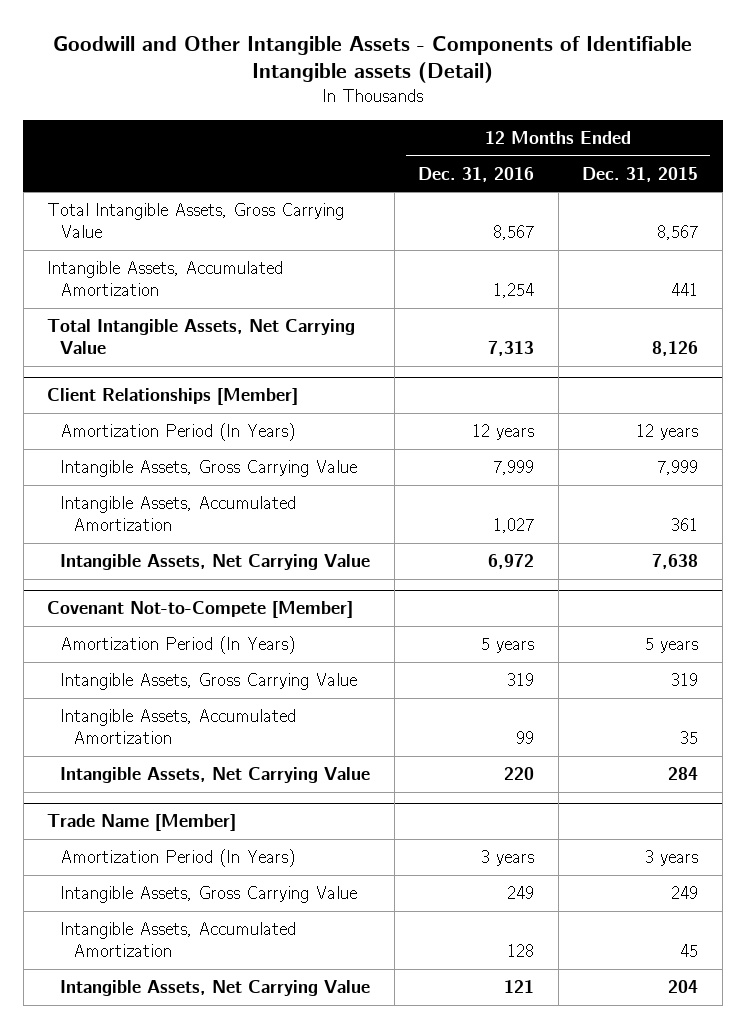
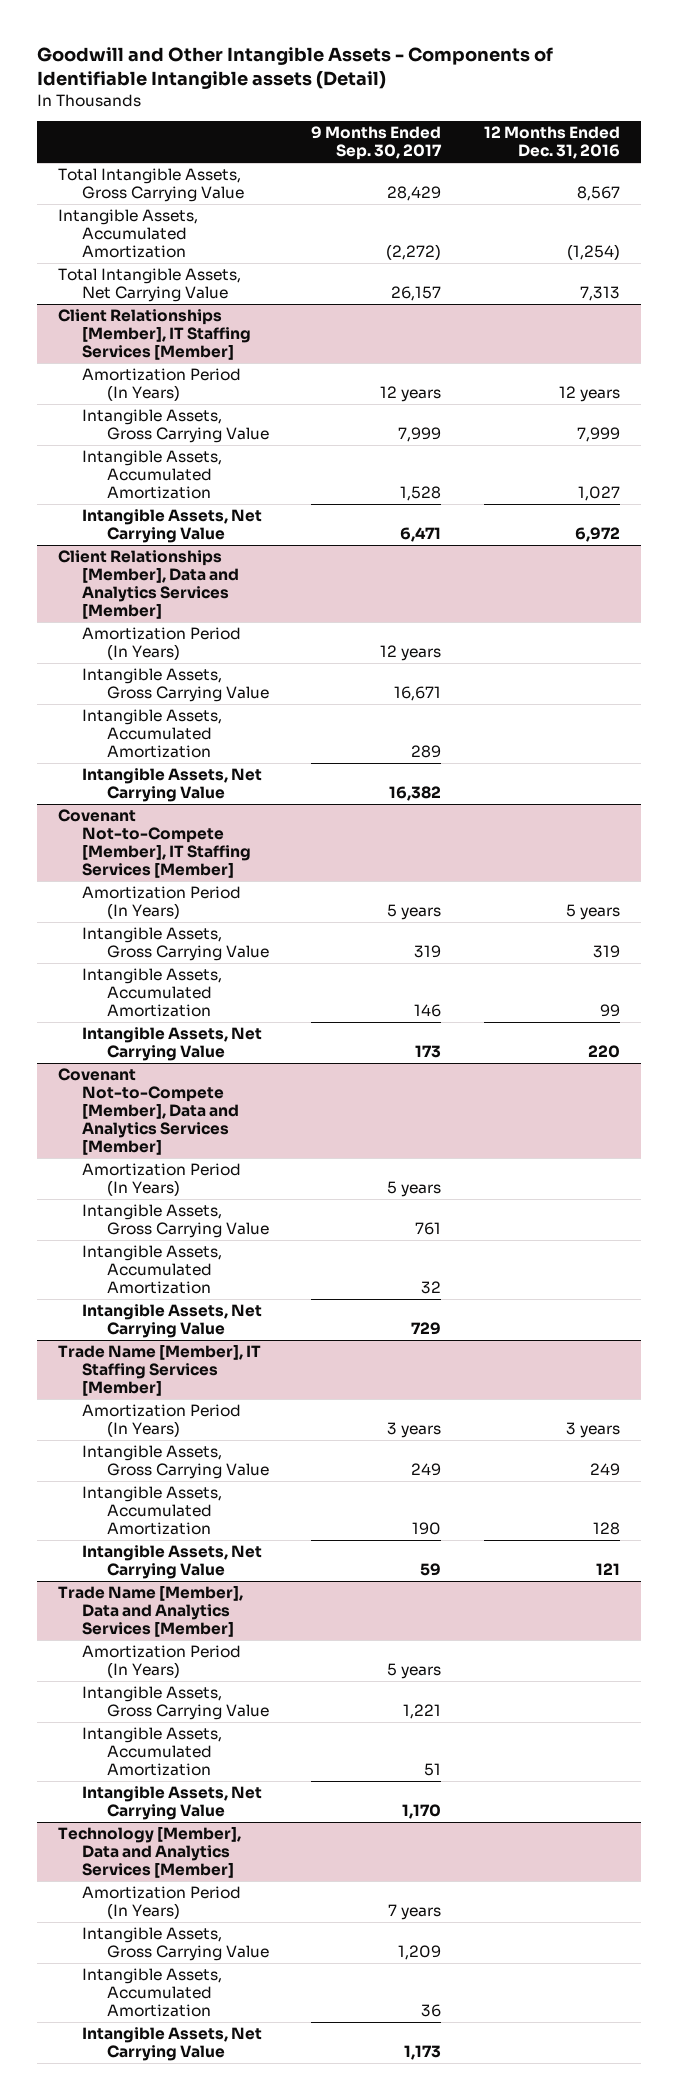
- | 12 Months Ended Dec. 31, 2016 | 12 Months Ended Dec. 31, 2015
+ | 9 Months Ended Sep. 30, 2017 | 12 Months Ended Dec. 31, 2016
- Intangible Assets, Accumulated Amortization | 1,254 | 441
+ Intangible Assets, Accumulated Amortization | (2,272) | (1,254)
- Client Relationships [Member]
+ Client Relationships [Member], IT Staffing Services [Member]
- Covenant Not-to-Compete [Member]
+ Client Relationships [Member], Data and Analytics Services [Member]
+ Amortization Period (In Years) | 12 years |
+ Intangible Assets, Gross Carrying Value | 16,671 |
+ Intangible Assets, Accumulated Amortization | 289 |
+ Intangible Assets, Net Carrying Value | 16,382 |
+ Covenant Not-to-Compete [Member], IT Staffing Services [Member]
- Trade Name [Member]
+ Covenant Not-to-Compete [Member], Data and Analytics Services [Member]
+ Amortization Period (In Years) | 5 years |
+ Intangible Assets, Gross Carrying Value | 761 |
+ Intangible Assets, Accumulated Amortization | 32 |
+ Intangible Assets, Net Carrying Value | 729 |
+ Trade Name [Member], IT Staffing Services [Member]
+ Trade Name [Member], Data and Analytics Services [Member]
+ Amortization Period (In Years) | 5 years |
+ Intangible Assets, Gross Carrying Value | 1,221 |
+ Intangible Assets, Accumulated Amortization | 51 |
+ Intangible Assets, Net Carrying Value | 1,170 |
+ Technology [Member], Data and Analytics Services [Member]
+ Amortization Period (In Years) | 7 years |
+ Intangible Assets, Gross Carrying Value | 1,209 |
+ Intangible Assets, Accumulated Amortization | 36 |
+ Intangible Assets, Net Carrying Value | 1,173 |

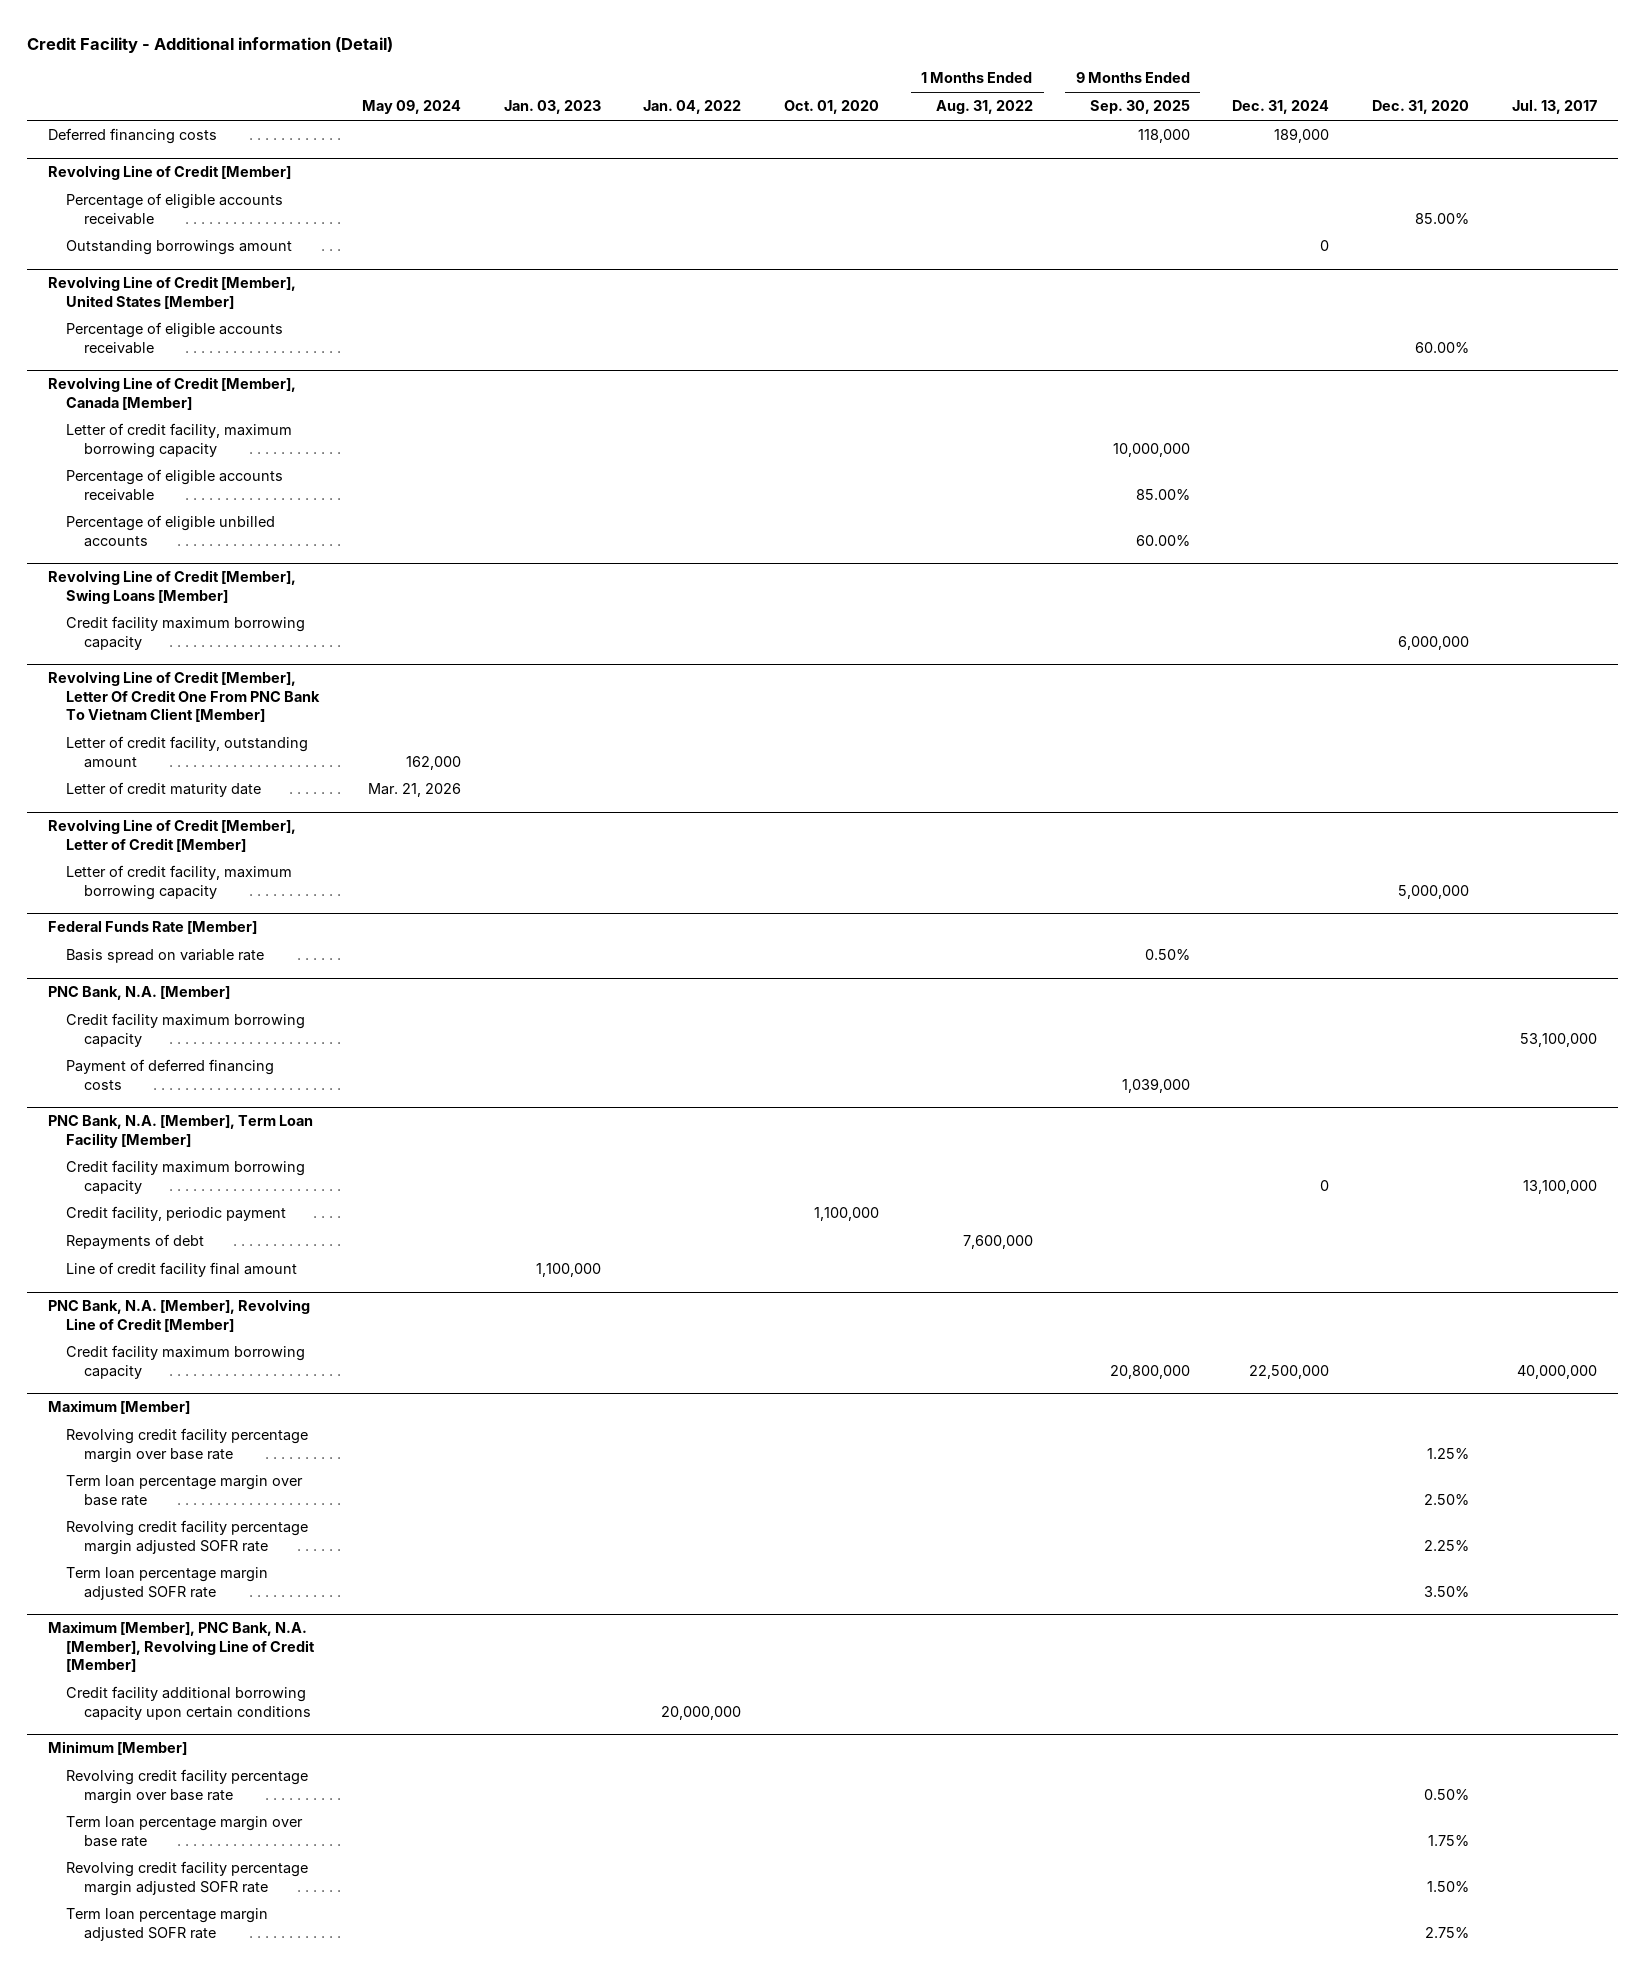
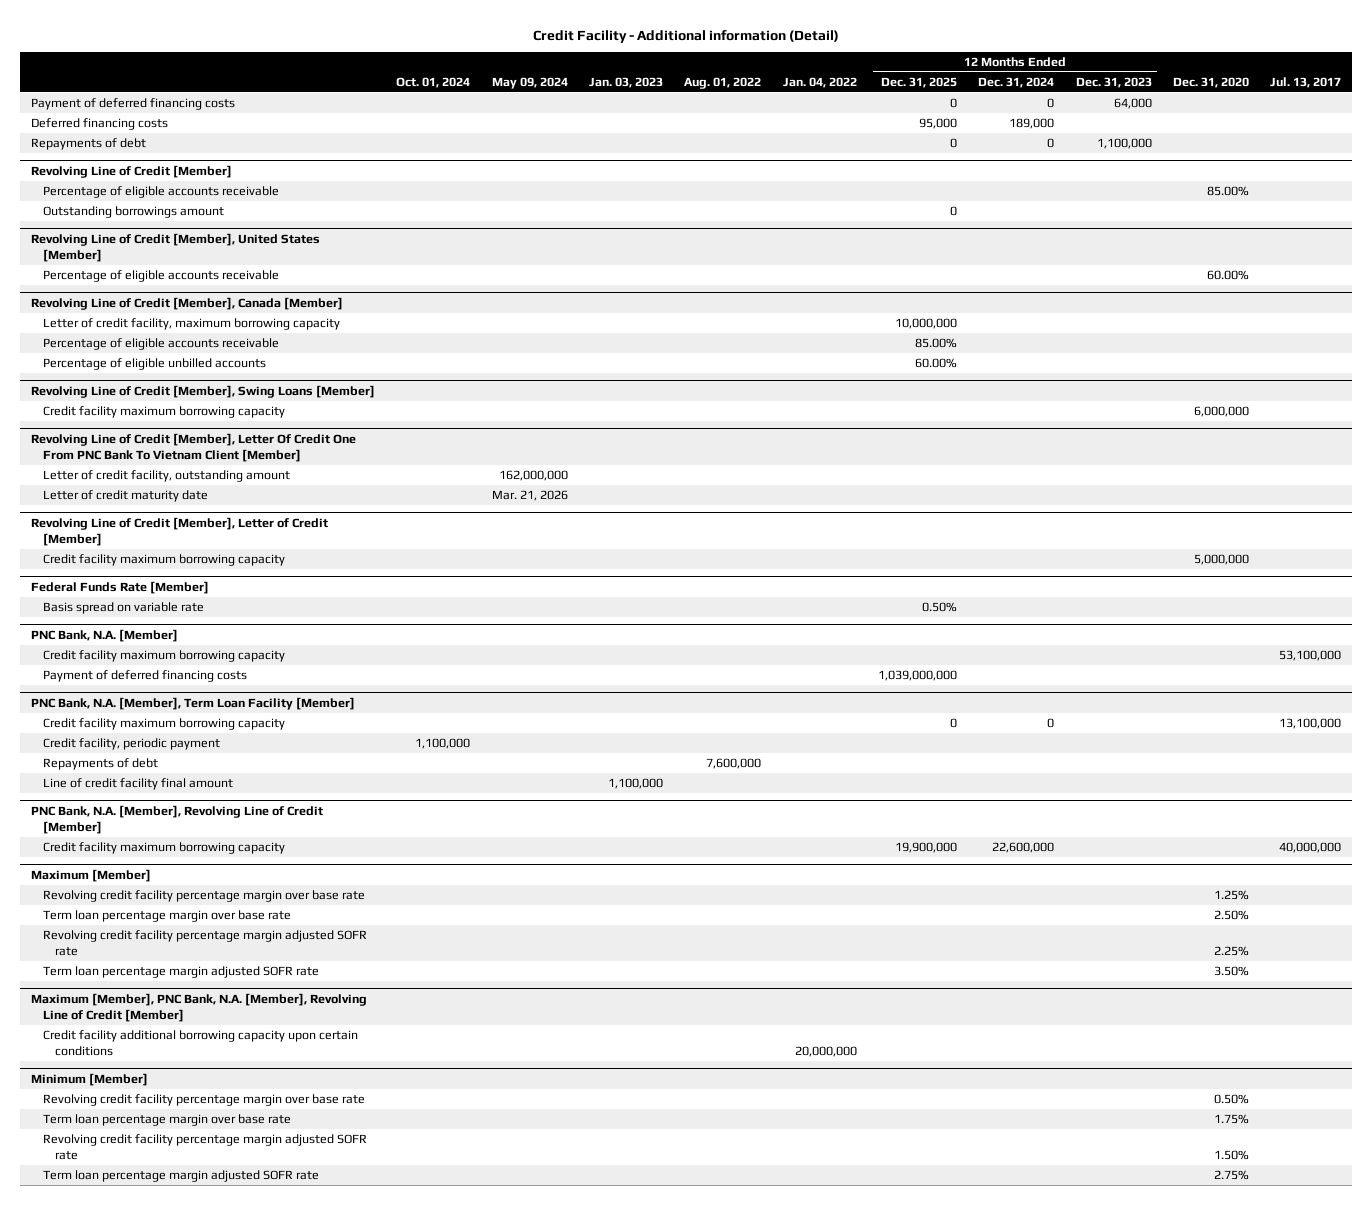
- | May 09, 2024 | Jan. 03, 2023 | Jan. 04, 2022 | Oct. 01, 2020 | 1 Months Ended Aug. 31, 2022 | 9 Months Ended Sep. 30, 2025 | Dec. 31, 2024 | Dec. 31, 2020 | Jul. 13, 2017
+ | Oct. 01, 2024 | May 09, 2024 | Jan. 03, 2023 | Aug. 01, 2022 | Jan. 04, 2022 | 12 Months Ended Dec. 31, 2025 | 12 Months Ended Dec. 31, 2024 | 12 Months Ended Dec. 31, 2023 | Dec. 31, 2020 | Jul. 13, 2017
+ Payment of deferred financing costs | | | | | | 0 | 0 | 64,000 | |
+ Repayments of debt | | | | | | 0 | 0 | 1,100,000 | |
@ Revolving Line of Credit [Member], Letter Of Credit One From PNC Bank To Vietnam Client [Member]
- Letter of credit facility, outstanding amount | 162,000 | | | | | | | |
+ Letter of credit facility, outstanding amount | | 162,000,000 | | | | | | | |
@ Revolving Line of Credit [Member], Letter of Credit [Member]
- Letter of credit facility, maximum borrowing capacity | | | | | | | | 5,000,000 |
+ Credit facility maximum borrowing capacity | | | | | | | | | 5,000,000 |

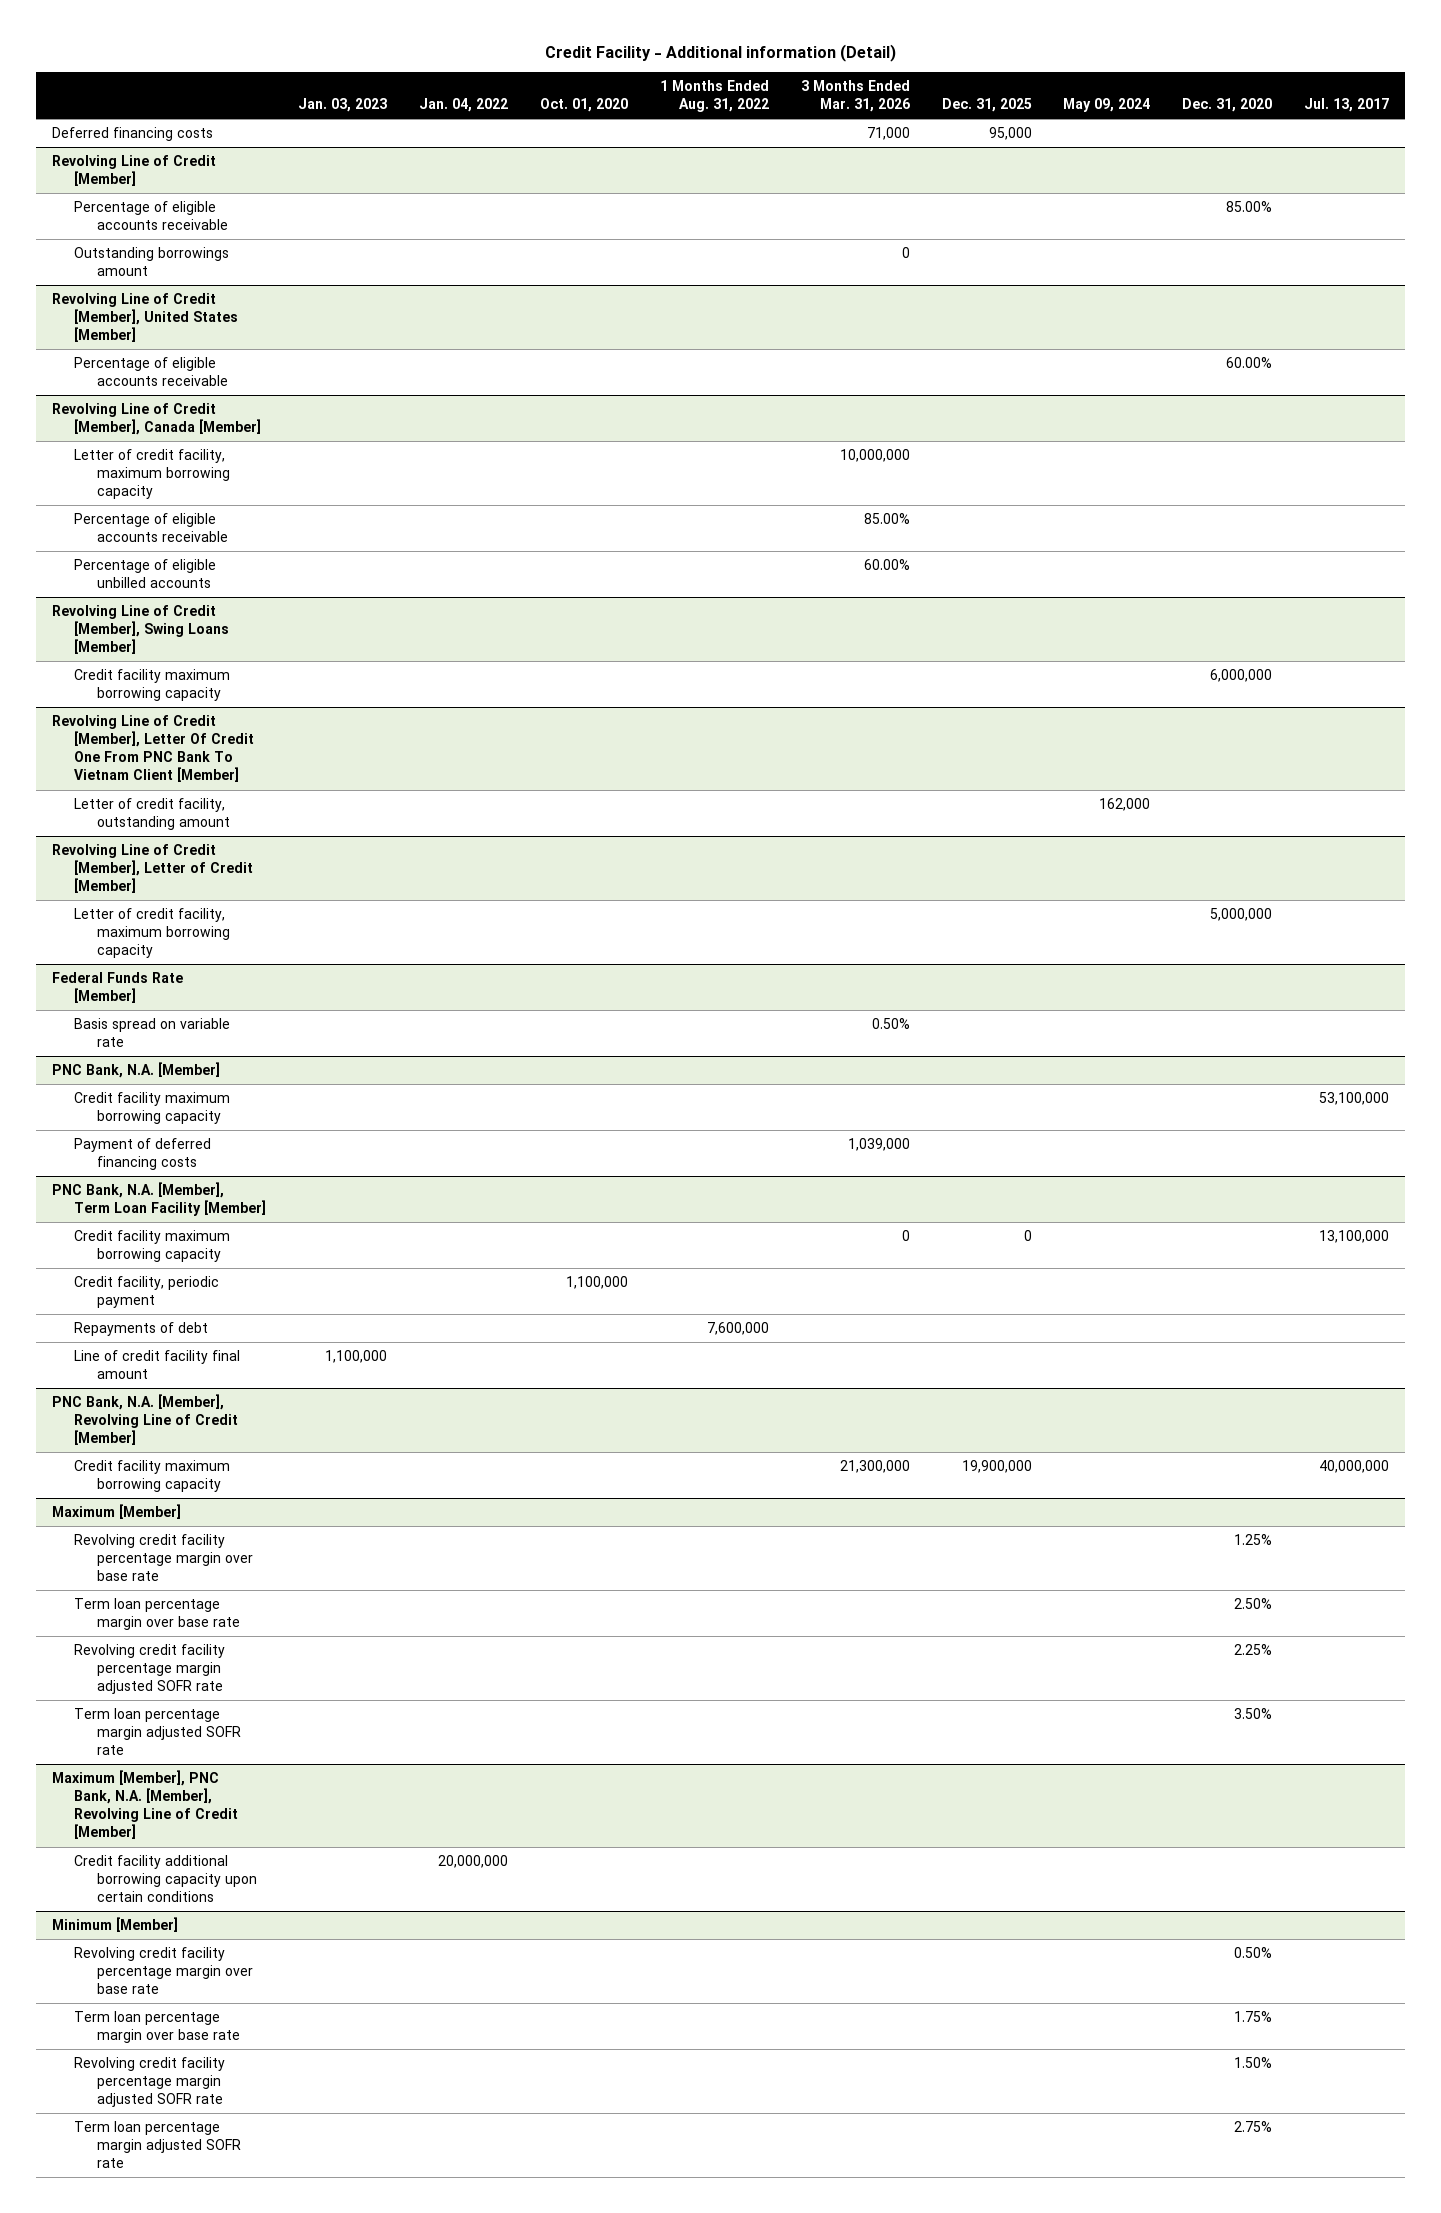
- | Oct. 01, 2024 | May 09, 2024 | Jan. 03, 2023 | Aug. 01, 2022 | Jan. 04, 2022 | 12 Months Ended Dec. 31, 2025 | 12 Months Ended Dec. 31, 2024 | 12 Months Ended Dec. 31, 2023 | Dec. 31, 2020 | Jul. 13, 2017
+ | Jan. 03, 2023 | Jan. 04, 2022 | Oct. 01, 2020 | 1 Months Ended Aug. 31, 2022 | 3 Months Ended Mar. 31, 2026 | Dec. 31, 2025 | May 09, 2024 | Dec. 31, 2020 | Jul. 13, 2017
- Payment of deferred financing costs | | | | | | 0 | 0 | 64,000 | |
- Repayments of debt | | | | | | 0 | 0 | 1,100,000 | |
@ Revolving Line of Credit [Member], Letter Of Credit One From PNC Bank To Vietnam Client [Member]
- Letter of credit facility, outstanding amount | | 162,000,000 | | | | | | | |
- Letter of credit maturity date | | Mar. 21, 2026 | | | | | | | |
+ Letter of credit facility, outstanding amount | | | | | | | 162,000 | |
@ Revolving Line of Credit [Member], Letter of Credit [Member]
- Credit facility maximum borrowing capacity | | | | | | | | | 5,000,000 |
+ Letter of credit facility, maximum borrowing capacity | | | | | | | | 5,000,000 |

